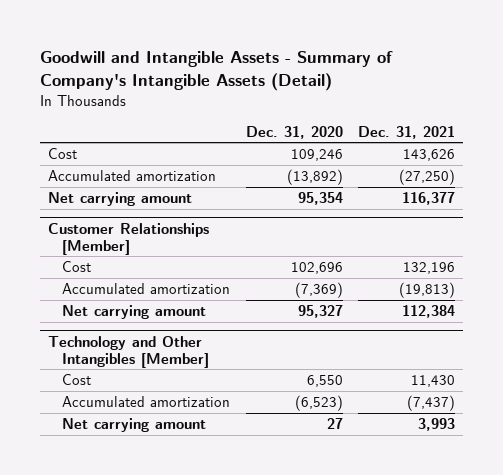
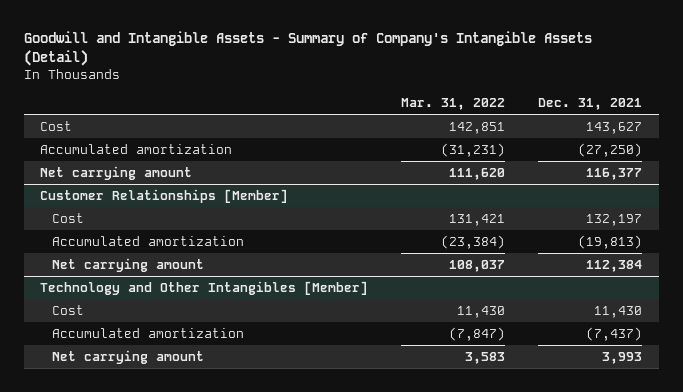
- | Dec. 31, 2020 | Dec. 31, 2021
+ | Mar. 31, 2022 | Dec. 31, 2021
- Cost | 109,246 | 143,626
+ Cost | 142,851 | 143,627
@ Customer Relationships [Member]
- Cost | 102,696 | 132,196
+ Cost | 131,421 | 132,197

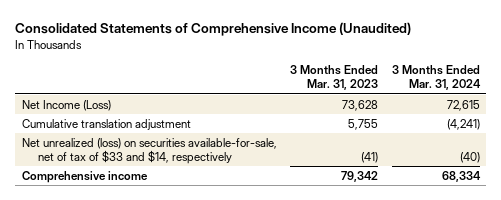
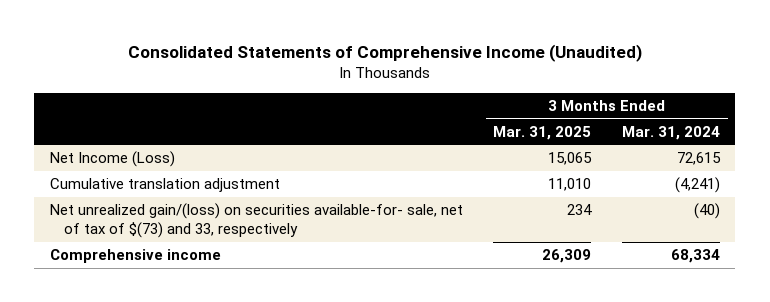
- | 3 Months Ended Mar. 31, 2023 | 3 Months Ended Mar. 31, 2024
+ | 3 Months Ended Mar. 31, 2025 | 3 Months Ended Mar. 31, 2024
- Net unrealized (loss) on securities available-for-sale, net of tax of $33 and $14, respectively | (41) | (40)
+ Net unrealized gain/(loss) on securities available-for- sale, net of tax of $(73) and 33, respectively | 234 | (40)

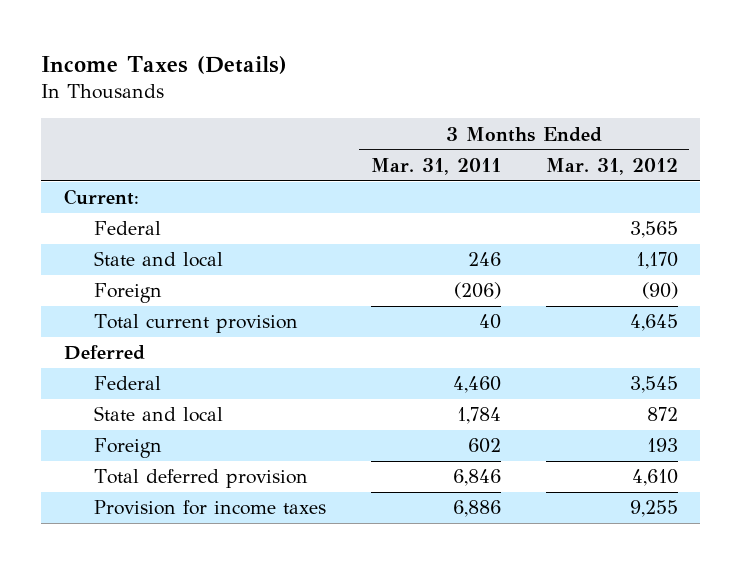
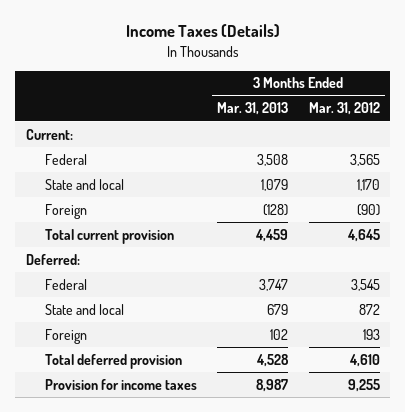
- | 3 Months Ended Mar. 31, 2011 | 3 Months Ended Mar. 31, 2012
+ | 3 Months Ended Mar. 31, 2013 | 3 Months Ended Mar. 31, 2012
- Deferred
+ Deferred:

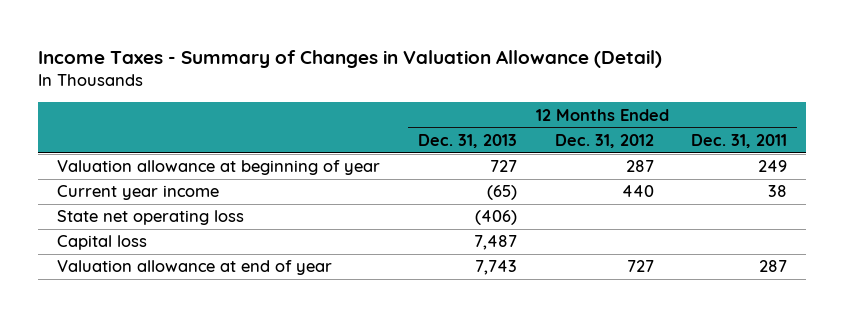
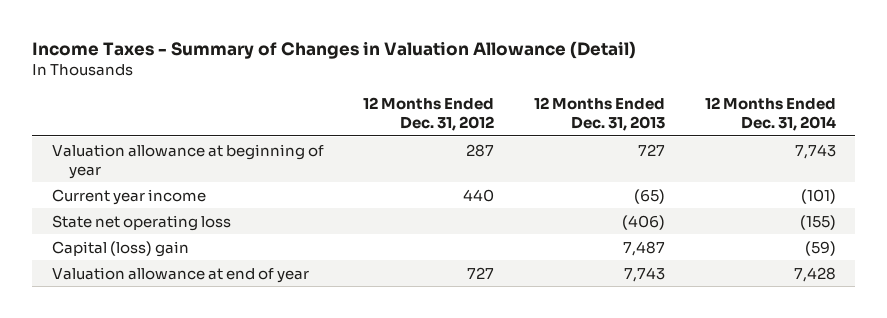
- | 12 Months Ended Dec. 31, 2013 | 12 Months Ended Dec. 31, 2012 | 12 Months Ended Dec. 31, 2011
+ | 12 Months Ended Dec. 31, 2012 | 12 Months Ended Dec. 31, 2013 | 12 Months Ended Dec. 31, 2014
- Capital loss | 7,487 | |
+ Capital (loss) gain | | 7,487 | (59)

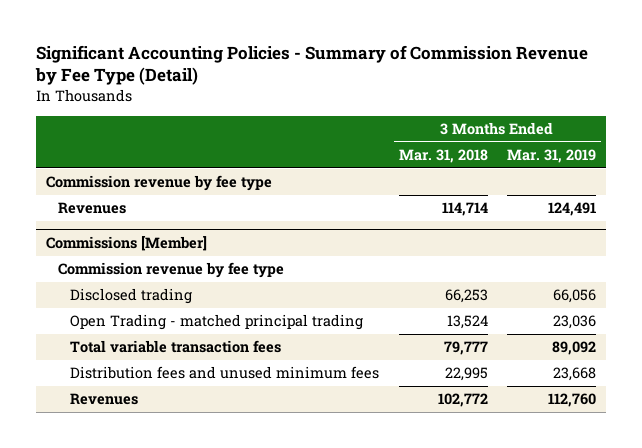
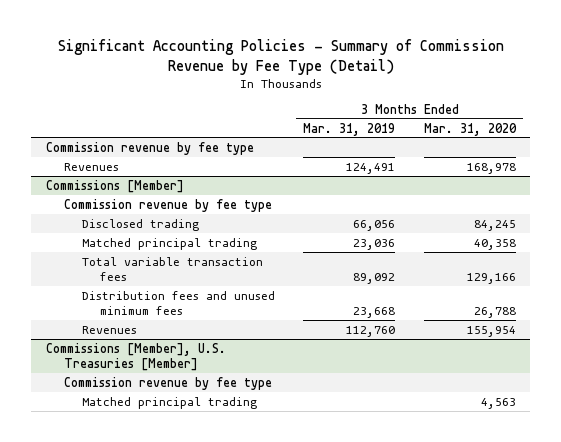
- | 3 Months Ended Mar. 31, 2018 | 3 Months Ended Mar. 31, 2019
+ | 3 Months Ended Mar. 31, 2019 | 3 Months Ended Mar. 31, 2020
@ Commissions [Member]
- Open Trading - matched principal trading | 13,524 | 23,036
+ Matched principal trading | 23,036 | 40,358
+ Commissions [Member], U.S. Treasuries [Member]
+ Commission revenue by fee type
+ Matched principal trading | | 4,563

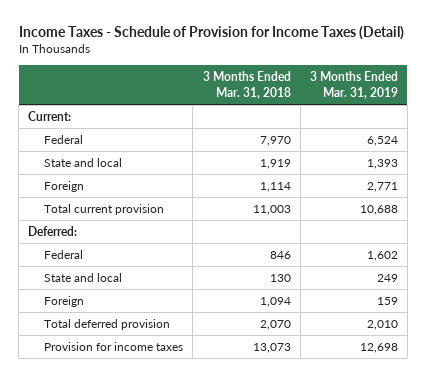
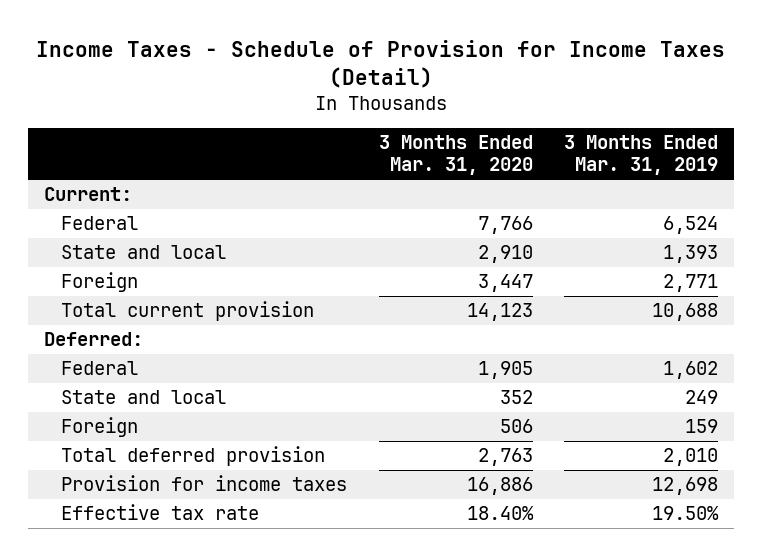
- | 3 Months Ended Mar. 31, 2018 | 3 Months Ended Mar. 31, 2019
+ | 3 Months Ended Mar. 31, 2020 | 3 Months Ended Mar. 31, 2019
+ Effective tax rate | 18.40% | 19.50%

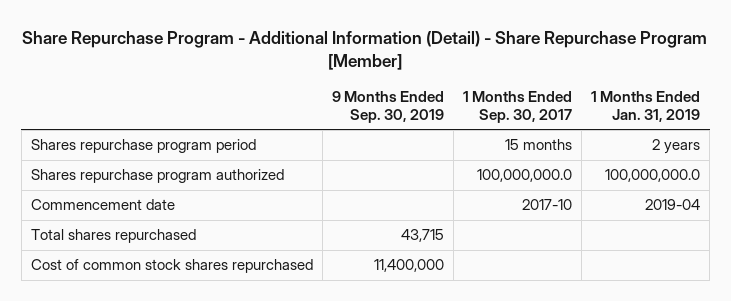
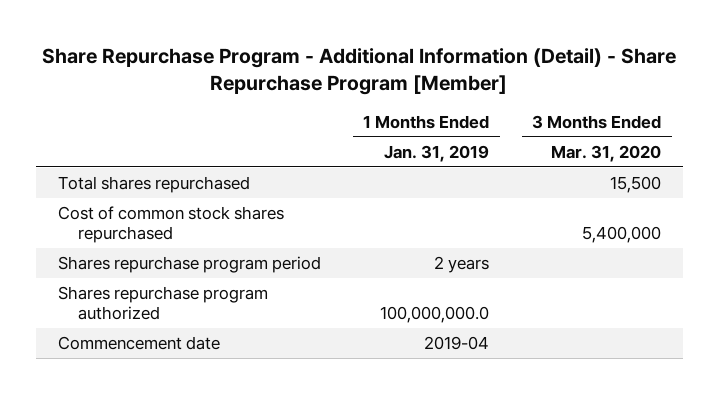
- | 9 Months Ended Sep. 30, 2019 | 1 Months Ended Sep. 30, 2017 | 1 Months Ended Jan. 31, 2019
+ | 1 Months Ended Jan. 31, 2019 | 3 Months Ended Mar. 31, 2020
moved up: Total shares repurchased | | 15,500
moved up: Cost of common stock shares repurchased | | 5,400,000

